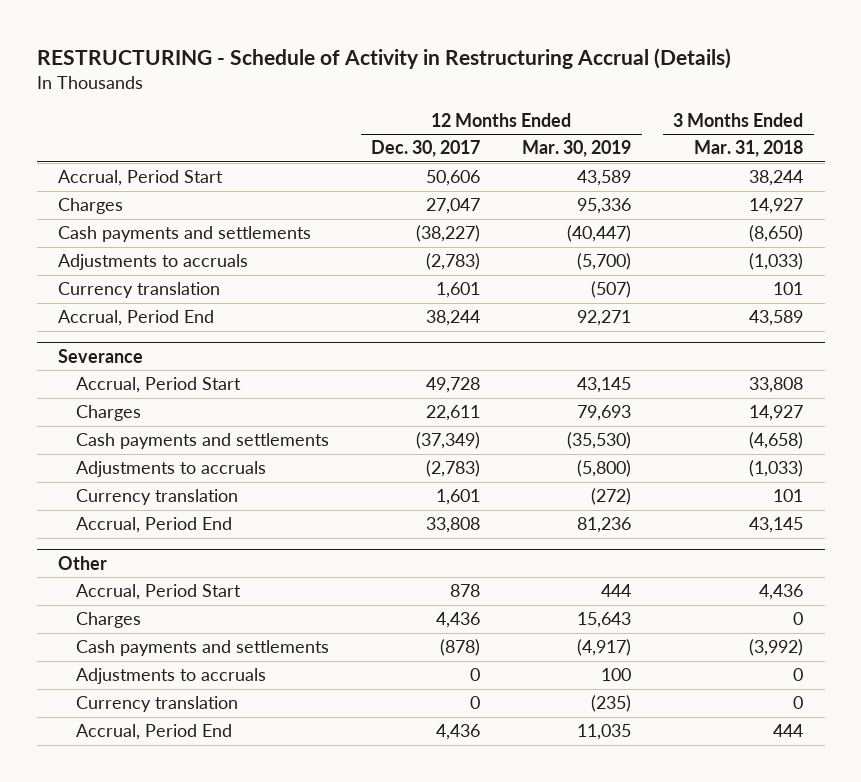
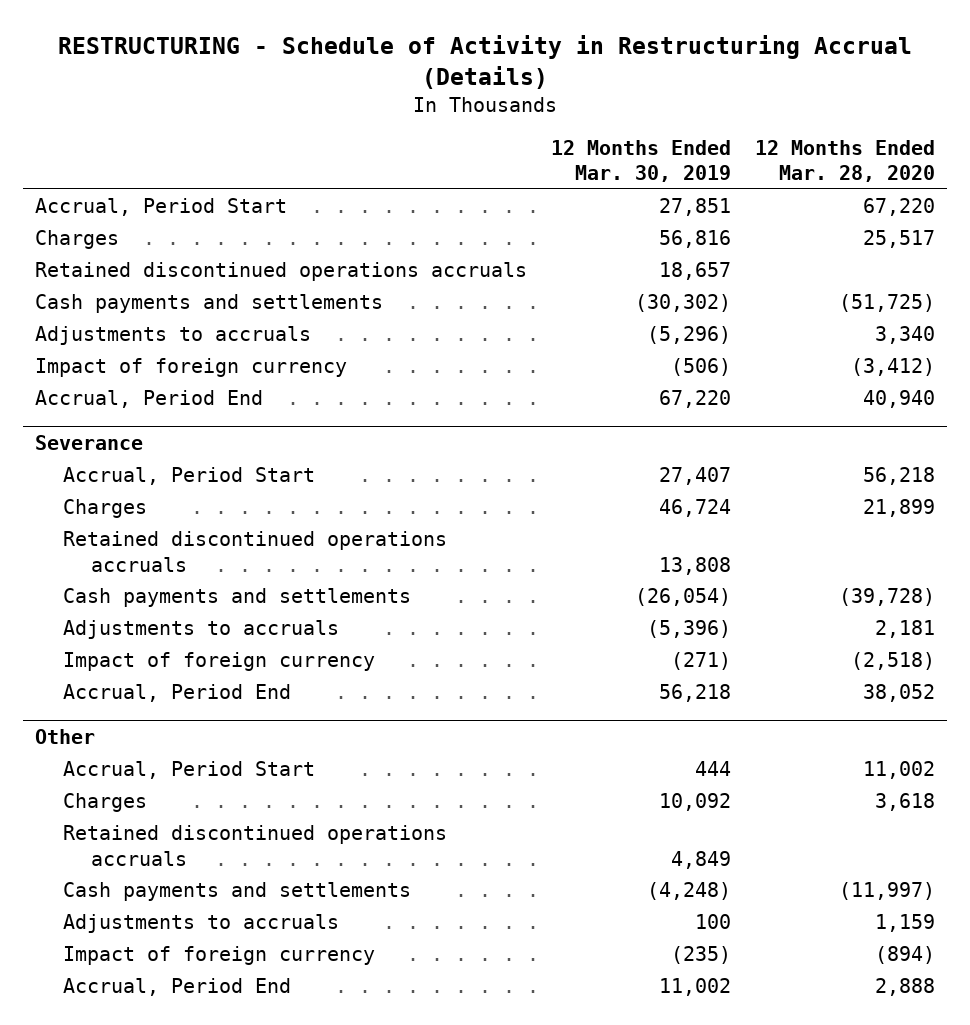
- | 12 Months Ended Dec. 30, 2017 | 12 Months Ended Mar. 30, 2019 | 3 Months Ended Mar. 31, 2018
+ | 12 Months Ended Mar. 30, 2019 | 12 Months Ended Mar. 28, 2020
- Accrual, Period Start | 50,606 | 43,589 | 38,244
- Charges | 27,047 | 95,336 | 14,927
- Cash payments and settlements | (38,227) | (40,447) | (8,650)
- Adjustments to accruals | (2,783) | (5,700) | (1,033)
- Currency translation | 1,601 | (507) | 101
- Accrual, Period End | 38,244 | 92,271 | 43,589
+ Accrual, Period Start | 27,851 | 67,220
+ Charges | 56,816 | 25,517
+ Retained discontinued operations accruals | 18,657 |
+ Cash payments and settlements | (30,302) | (51,725)
+ Adjustments to accruals | (5,296) | 3,340
+ Impact of foreign currency | (506) | (3,412)
+ Accrual, Period End | 67,220 | 40,940
@ Severance
- Accrual, Period Start | 49,728 | 43,145 | 33,808
- Charges | 22,611 | 79,693 | 14,927
- Cash payments and settlements | (37,349) | (35,530) | (4,658)
- Adjustments to accruals | (2,783) | (5,800) | (1,033)
- Currency translation | 1,601 | (272) | 101
- Accrual, Period End | 33,808 | 81,236 | 43,145
+ Accrual, Period Start | 27,407 | 56,218
+ Charges | 46,724 | 21,899
+ Retained discontinued operations accruals | 13,808 |
+ Cash payments and settlements | (26,054) | (39,728)
+ Adjustments to accruals | (5,396) | 2,181
+ Impact of foreign currency | (271) | (2,518)
+ Accrual, Period End | 56,218 | 38,052
@ Other
- Charges | 4,436 | 15,643 | 0
- Cash payments and settlements | (878) | (4,917) | (3,992)
+ Charges | 10,092 | 3,618
+ Retained discontinued operations accruals | 4,849 |
+ Cash payments and settlements | (4,248) | (11,997)
- Currency translation | 0 | (235) | 0
- Accrual, Period End | 4,436 | 11,035 | 444
+ Impact of foreign currency | (235) | (894)
+ Accrual, Period End | 11,002 | 2,888

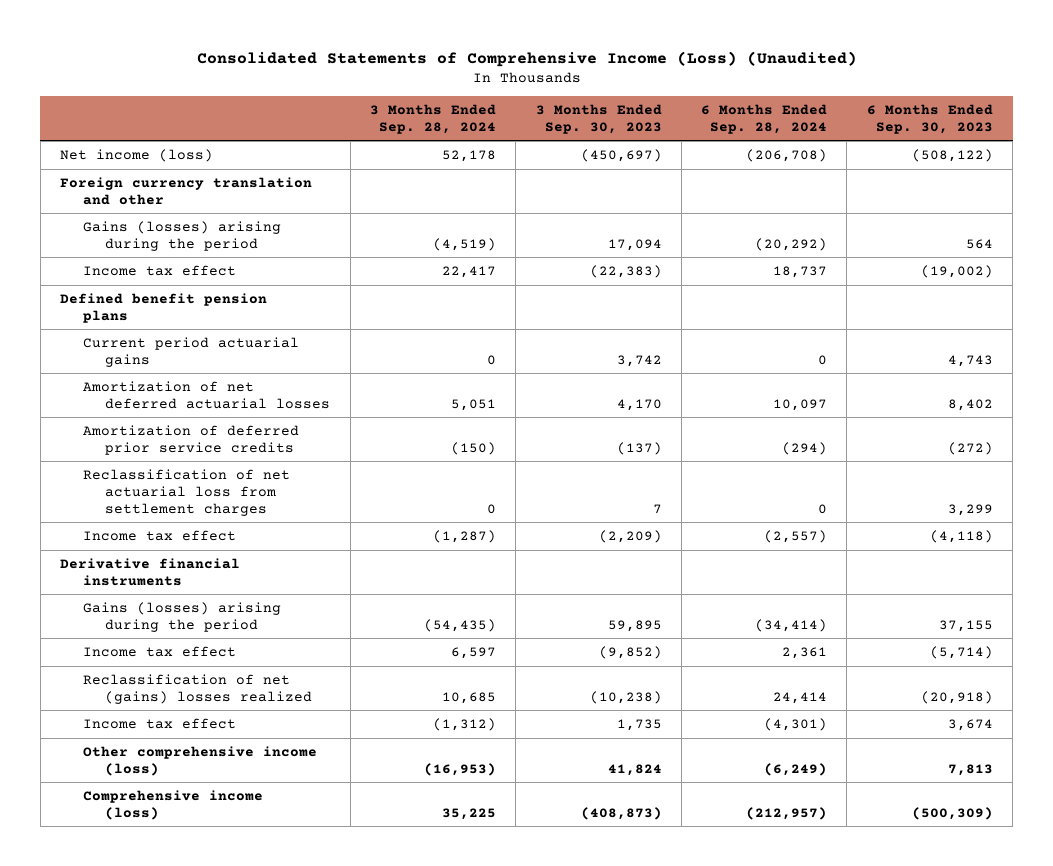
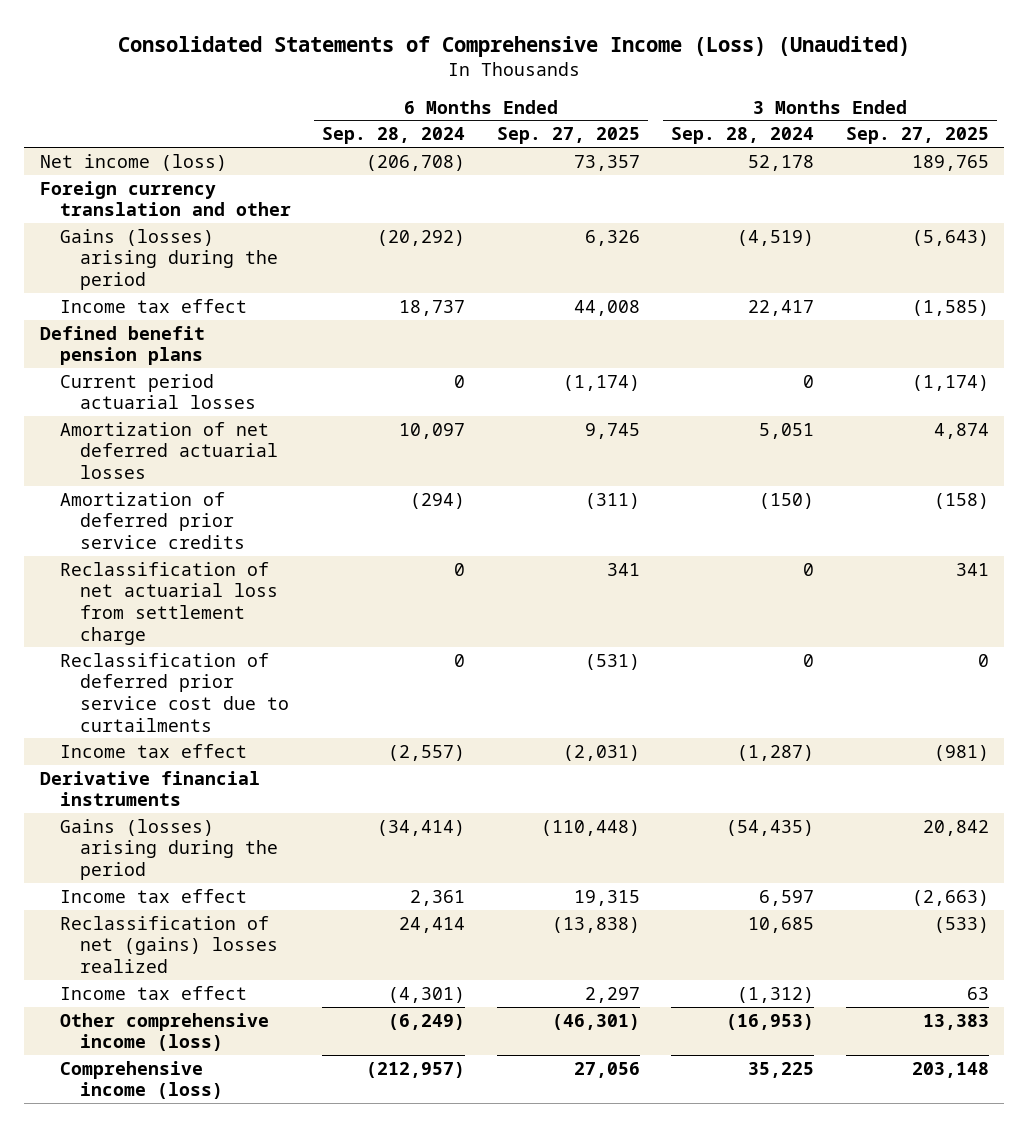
- | 3 Months Ended Sep. 28, 2024 | 3 Months Ended Sep. 30, 2023 | 6 Months Ended Sep. 28, 2024 | 6 Months Ended Sep. 30, 2023
+ | 6 Months Ended Sep. 28, 2024 | 6 Months Ended Sep. 27, 2025 | 3 Months Ended Sep. 28, 2024 | 3 Months Ended Sep. 27, 2025
- Current period actuarial gains | 0 | 3,742 | 0 | 4,743
+ Current period actuarial losses | 0 | (1,174) | 0 | (1,174)
- Reclassification of net actuarial loss from settlement charges | 0 | 7 | 0 | 3,299
+ Reclassification of net actuarial loss from settlement charge | 0 | 341 | 0 | 341
+ Reclassification of deferred prior service cost due to curtailments | 0 | (531) | 0 | 0

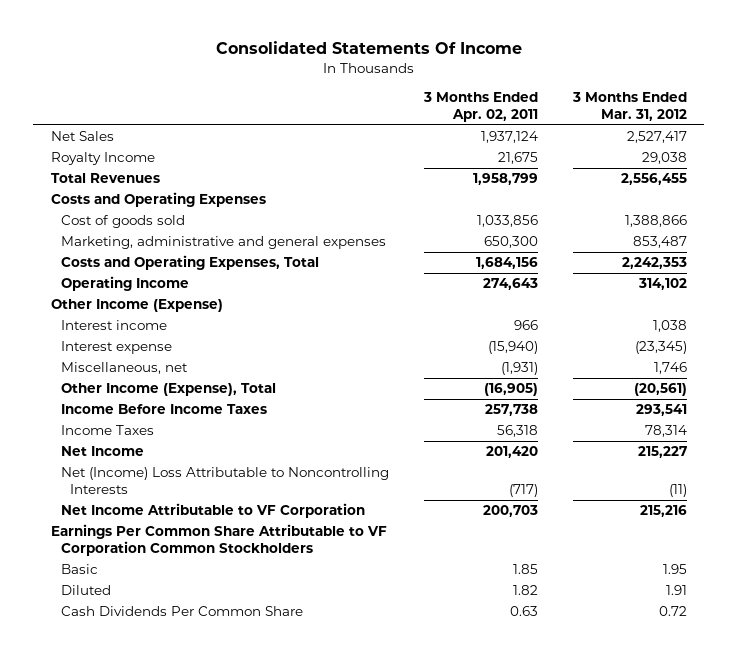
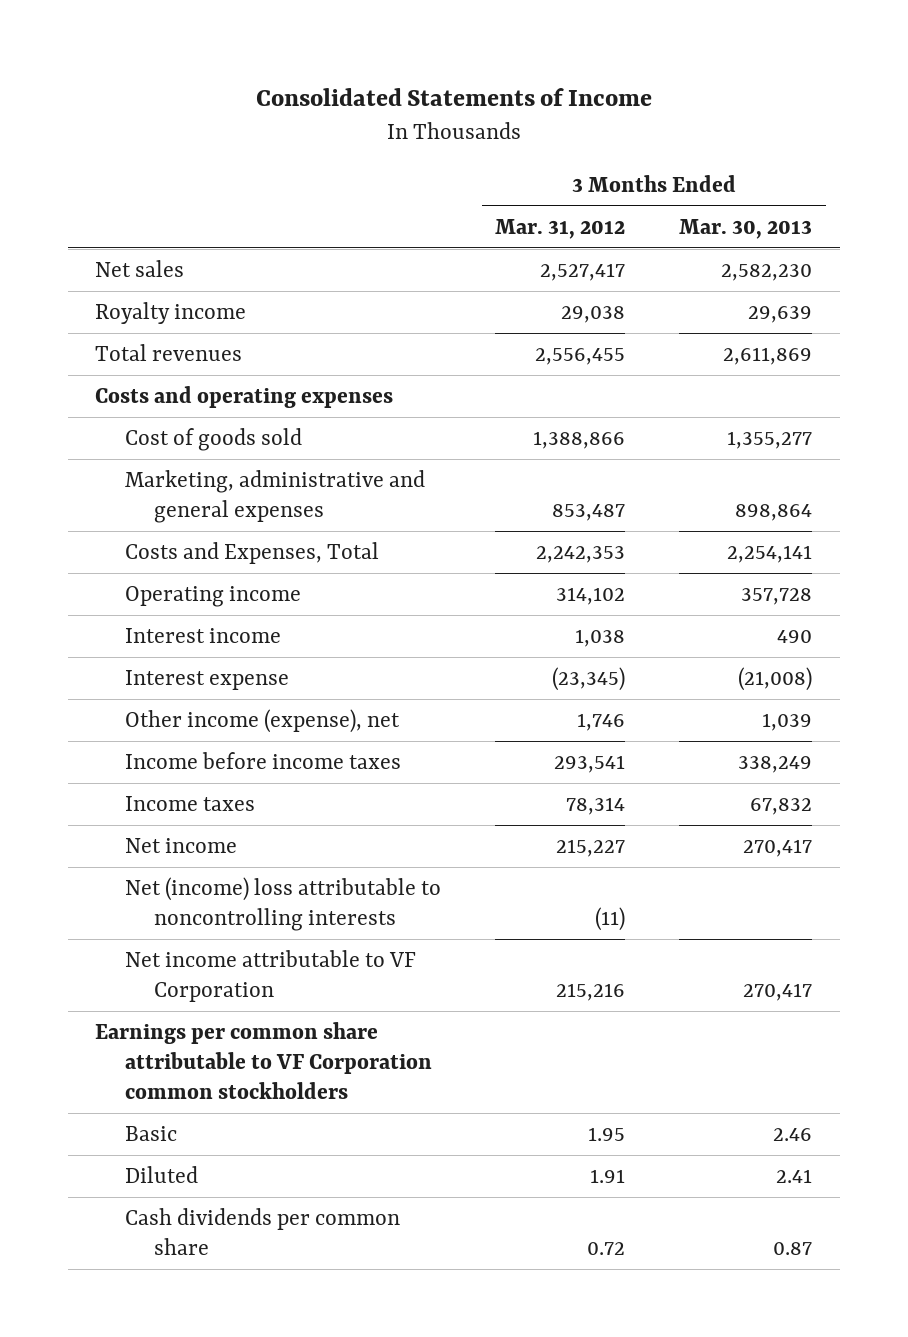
- Consolidated Statements Of Income
+ Consolidated Statements of Income
- | 3 Months Ended Apr. 02, 2011 | 3 Months Ended Mar. 31, 2012
+ | 3 Months Ended Mar. 31, 2012 | 3 Months Ended Mar. 30, 2013
- Net Sales | 1,937,124 | 2,527,417
- Royalty Income | 21,675 | 29,038
- Total Revenues | 1,958,799 | 2,556,455
- Costs and Operating Expenses
+ Net sales | 2,527,417 | 2,582,230
+ Royalty income | 29,038 | 29,639
+ Total revenues | 2,556,455 | 2,611,869
+ Costs and operating expenses
- Costs and Operating Expenses, Total | 1,684,156 | 2,242,353
- Operating Income | 274,643 | 314,102
- Other Income (Expense)
+ Costs and Expenses, Total | 2,242,353 | 2,254,141
+ Operating income | 314,102 | 357,728
- Miscellaneous, net | (1,931) | 1,746
- Other Income (Expense), Total | (16,905) | (20,561)
- Income Before Income Taxes | 257,738 | 293,541
- Income Taxes | 56,318 | 78,314
- Net Income | 201,420 | 215,227
- Net (Income) Loss Attributable to Noncontrolling Interests | (717) | (11)
- Net Income Attributable to VF Corporation | 200,703 | 215,216
- Earnings Per Common Share Attributable to VF Corporation Common Stockholders
+ Other income (expense), net | 1,746 | 1,039
+ Income before income taxes | 293,541 | 338,249
+ Income taxes | 78,314 | 67,832
+ Net income | 215,227 | 270,417
+ Net (income) loss attributable to noncontrolling interests | (11) |
+ Net income attributable to VF Corporation | 215,216 | 270,417
+ Earnings per common share attributable to VF Corporation common stockholders
- Cash Dividends Per Common Share | 0.63 | 0.72
+ Cash dividends per common share | 0.72 | 0.87

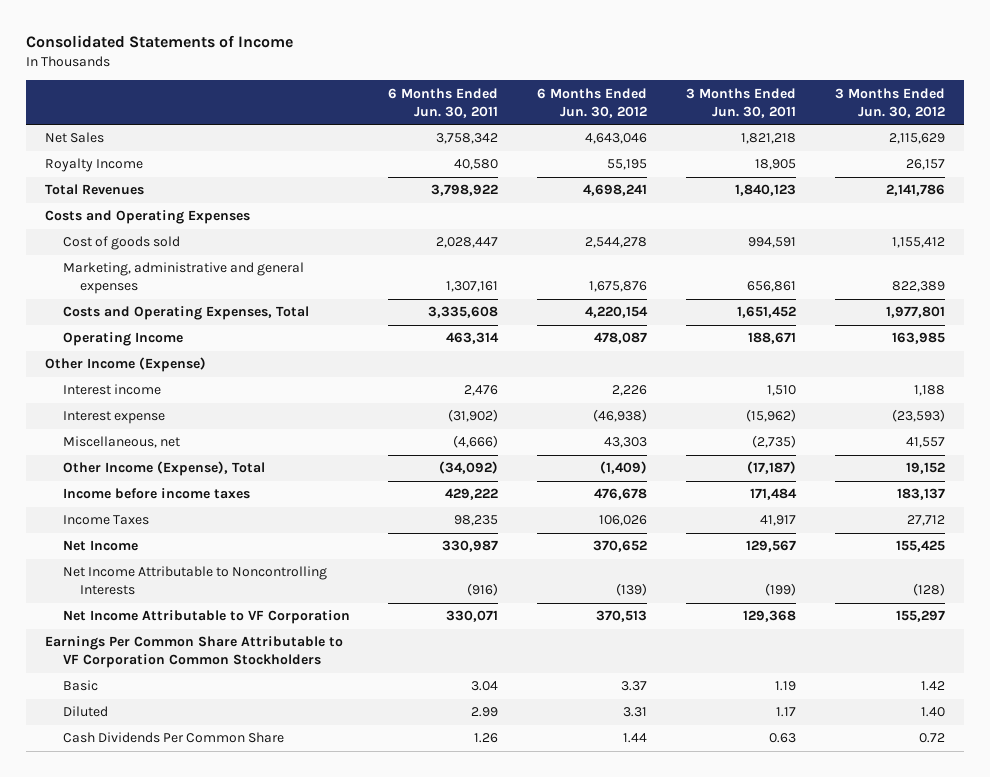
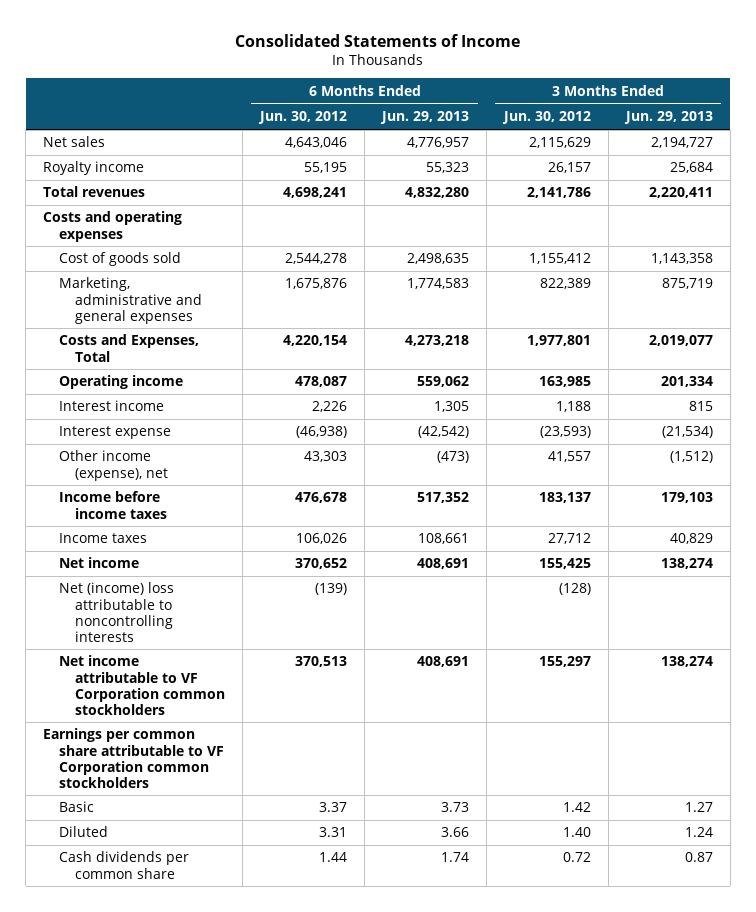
- | 6 Months Ended Jun. 30, 2011 | 6 Months Ended Jun. 30, 2012 | 3 Months Ended Jun. 30, 2011 | 3 Months Ended Jun. 30, 2012
+ | 6 Months Ended Jun. 30, 2012 | 6 Months Ended Jun. 29, 2013 | 3 Months Ended Jun. 30, 2012 | 3 Months Ended Jun. 29, 2013
- Net Sales | 3,758,342 | 4,643,046 | 1,821,218 | 2,115,629
- Royalty Income | 40,580 | 55,195 | 18,905 | 26,157
- Total Revenues | 3,798,922 | 4,698,241 | 1,840,123 | 2,141,786
- Costs and Operating Expenses
+ Net sales | 4,643,046 | 4,776,957 | 2,115,629 | 2,194,727
+ Royalty income | 55,195 | 55,323 | 26,157 | 25,684
+ Total revenues | 4,698,241 | 4,832,280 | 2,141,786 | 2,220,411
+ Costs and operating expenses
- Costs and Operating Expenses, Total | 3,335,608 | 4,220,154 | 1,651,452 | 1,977,801
- Operating Income | 463,314 | 478,087 | 188,671 | 163,985
- Other Income (Expense)
+ Costs and Expenses, Total | 4,220,154 | 4,273,218 | 1,977,801 | 2,019,077
+ Operating income | 478,087 | 559,062 | 163,985 | 201,334
- Miscellaneous, net | (4,666) | 43,303 | (2,735) | 41,557
- Other Income (Expense), Total | (34,092) | (1,409) | (17,187) | 19,152
+ Other income (expense), net | 43,303 | (473) | 41,557 | (1,512)
- Income Taxes | 98,235 | 106,026 | 41,917 | 27,712
- Net Income | 330,987 | 370,652 | 129,567 | 155,425
- Net Income Attributable to Noncontrolling Interests | (916) | (139) | (199) | (128)
- Net Income Attributable to VF Corporation | 330,071 | 370,513 | 129,368 | 155,297
- Earnings Per Common Share Attributable to VF Corporation Common Stockholders
+ Income taxes | 106,026 | 108,661 | 27,712 | 40,829
+ Net income | 370,652 | 408,691 | 155,425 | 138,274
+ Net (income) loss attributable to noncontrolling interests | (139) | | (128) |
+ Net income attributable to VF Corporation common stockholders | 370,513 | 408,691 | 155,297 | 138,274
+ Earnings per common share attributable to VF Corporation common stockholders
- Cash Dividends Per Common Share | 1.26 | 1.44 | 0.63 | 0.72
+ Cash dividends per common share | 1.44 | 1.74 | 0.72 | 0.87

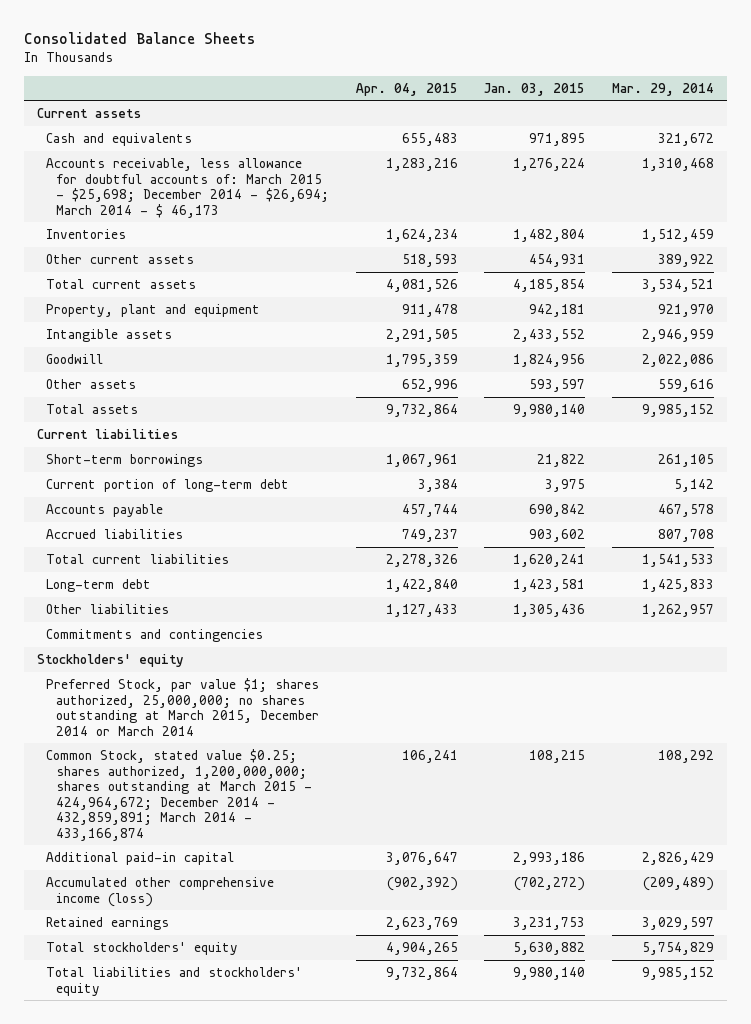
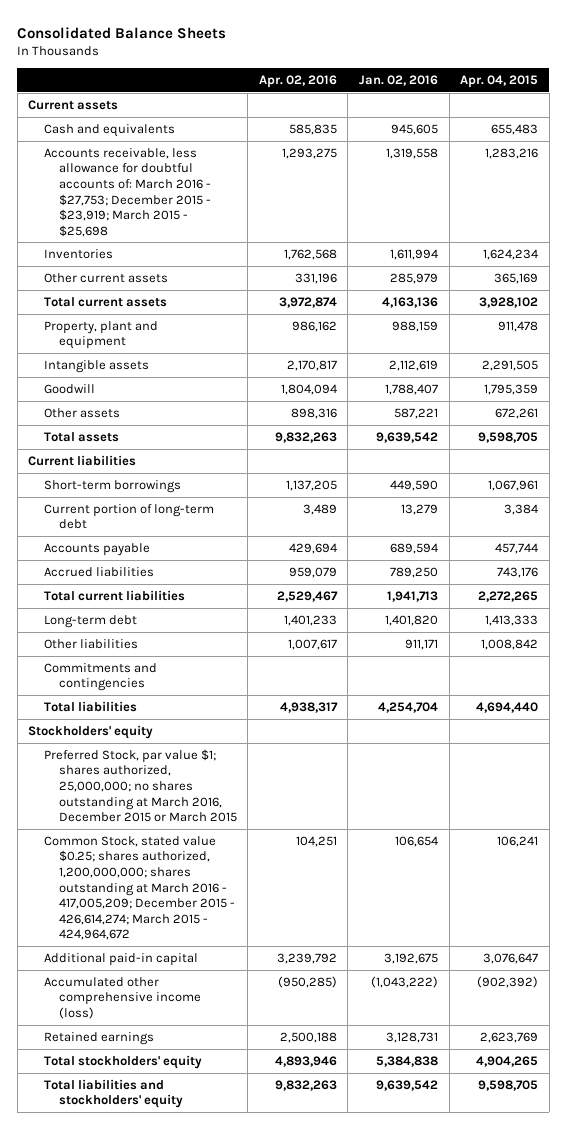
- | Apr. 04, 2015 | Jan. 03, 2015 | Mar. 29, 2014
+ | Apr. 02, 2016 | Jan. 02, 2016 | Apr. 04, 2015
- Accounts receivable, less allowance for doubtful accounts of: March 2015 - $25,698; December 2014 - $26,694; March 2014 - $ 46,173 | 1,283,216 | 1,276,224 | 1,310,468
+ Accounts receivable, less allowance for doubtful accounts of: March 2016 - $27,753; December 2015 - $23,919; March 2015 - $25,698 | 1,293,275 | 1,319,558 | 1,283,216
- Other current assets | 518,593 | 454,931 | 389,922
- Total current assets | 4,081,526 | 4,185,854 | 3,534,521
+ Other current assets | 331,196 | 285,979 | 365,169
+ Total current assets | 3,972,874 | 4,163,136 | 3,928,102
- Other assets | 652,996 | 593,597 | 559,616
- Total assets | 9,732,864 | 9,980,140 | 9,985,152
+ Other assets | 898,316 | 587,221 | 672,261
+ Total assets | 9,832,263 | 9,639,542 | 9,598,705
- Accrued liabilities | 749,237 | 903,602 | 807,708
- Total current liabilities | 2,278,326 | 1,620,241 | 1,541,533
- Long-term debt | 1,422,840 | 1,423,581 | 1,425,833
- Other liabilities | 1,127,433 | 1,305,436 | 1,262,957
+ Accrued liabilities | 959,079 | 789,250 | 743,176
+ Total current liabilities | 2,529,467 | 1,941,713 | 2,272,265
+ Long-term debt | 1,401,233 | 1,401,820 | 1,413,333
+ Other liabilities | 1,007,617 | 911,171 | 1,008,842
+ Total liabilities | 4,938,317 | 4,254,704 | 4,694,440
- Preferred Stock, par value $1; shares authorized, 25,000,000; no shares outstanding at March 2015, December 2014 or March 2014
- Common Stock, stated value $0.25; shares authorized, 1,200,000,000; shares outstanding at March 2015 - 424,964,672; December 2014 - 432,859,891; March 2014 - 433,166,874 | 106,241 | 108,215 | 108,292
+ Preferred Stock, par value $1; shares authorized, 25,000,000; no shares outstanding at March 2016, December 2015 or March 2015
+ Common Stock, stated value $0.25; shares authorized, 1,200,000,000; shares outstanding at March 2016 - 417,005,209; December 2015 - 426,614,274; March 2015 - 424,964,672 | 104,251 | 106,654 | 106,241
- Total liabilities and stockholders' equity | 9,732,864 | 9,980,140 | 9,985,152
+ Total liabilities and stockholders' equity | 9,832,263 | 9,639,542 | 9,598,705

